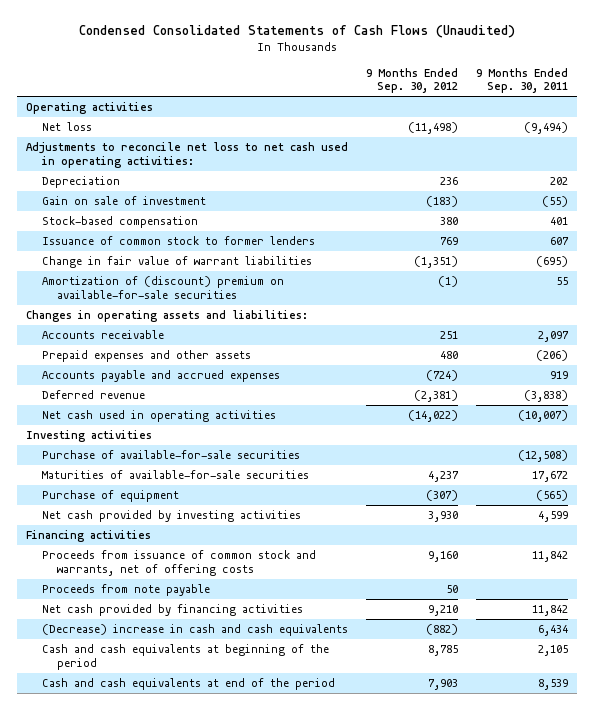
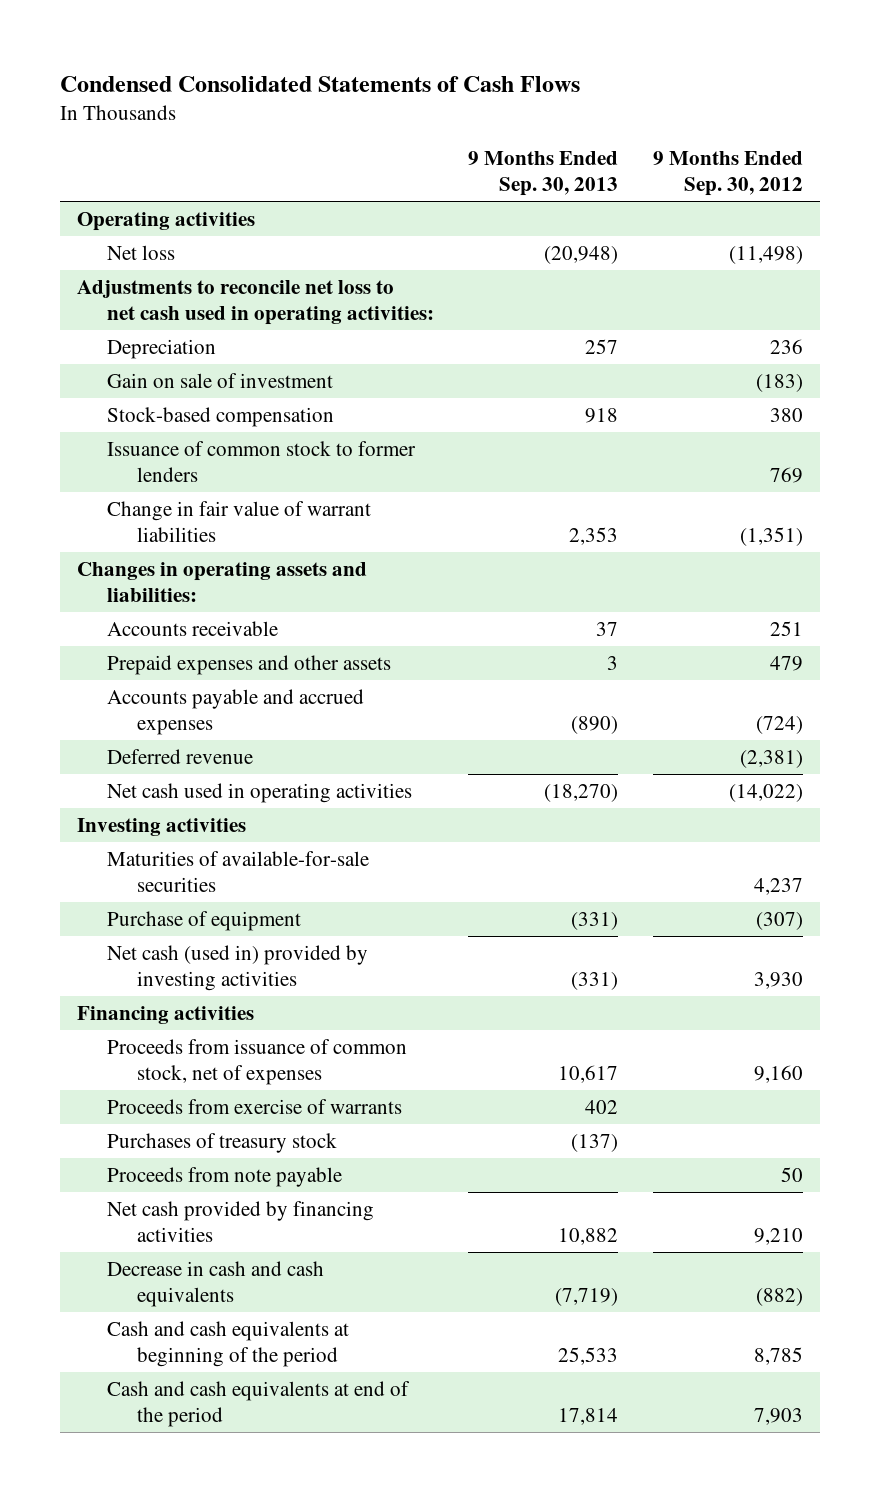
- Condensed Consolidated Statements of Cash Flows (Unaudited)
+ Condensed Consolidated Statements of Cash Flows
- | 9 Months Ended Sep. 30, 2012 | 9 Months Ended Sep. 30, 2011
+ | 9 Months Ended Sep. 30, 2013 | 9 Months Ended Sep. 30, 2012
- Amortization of (discount) premium on available-for-sale securities | (1) | 55
- Prepaid expenses and other assets | 480 | (206)
+ Prepaid expenses and other assets | 3 | 479
- Purchase of available-for-sale securities | | (12,508)
- Net cash provided by investing activities | 3,930 | 4,599
+ Net cash (used in) provided by investing activities | (331) | 3,930
- Proceeds from issuance of common stock and warrants, net of offering costs | 9,160 | 11,842
+ Proceeds from issuance of common stock, net of expenses | 10,617 | 9,160
+ Proceeds from exercise of warrants | 402 |
+ Purchases of treasury stock | (137) |
- (Decrease) increase in cash and cash equivalents | (882) | 6,434
+ Decrease in cash and cash equivalents | (7,719) | (882)

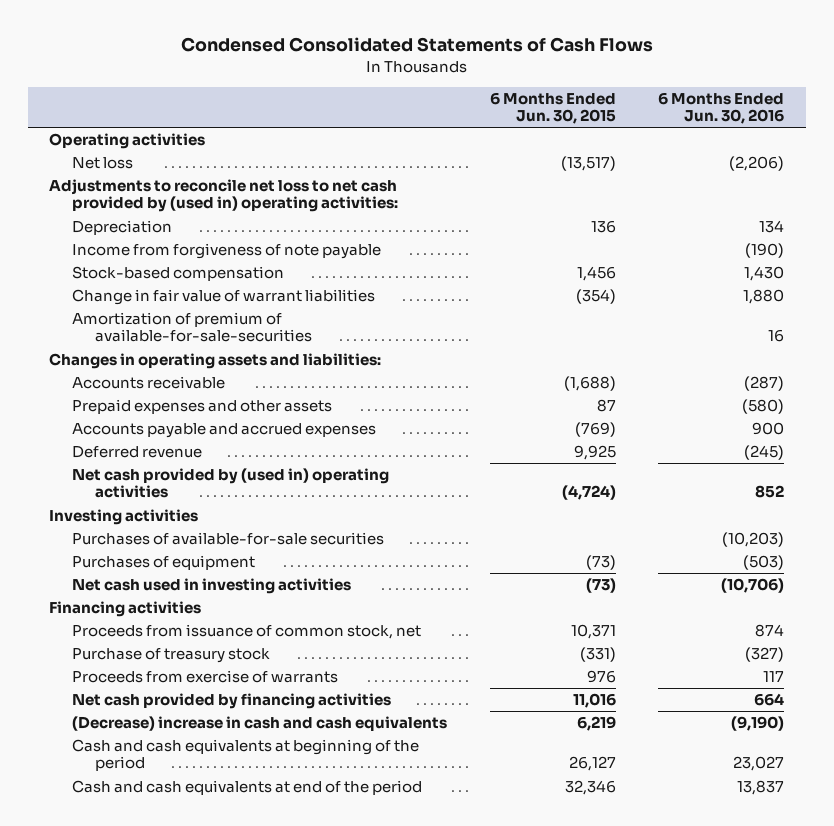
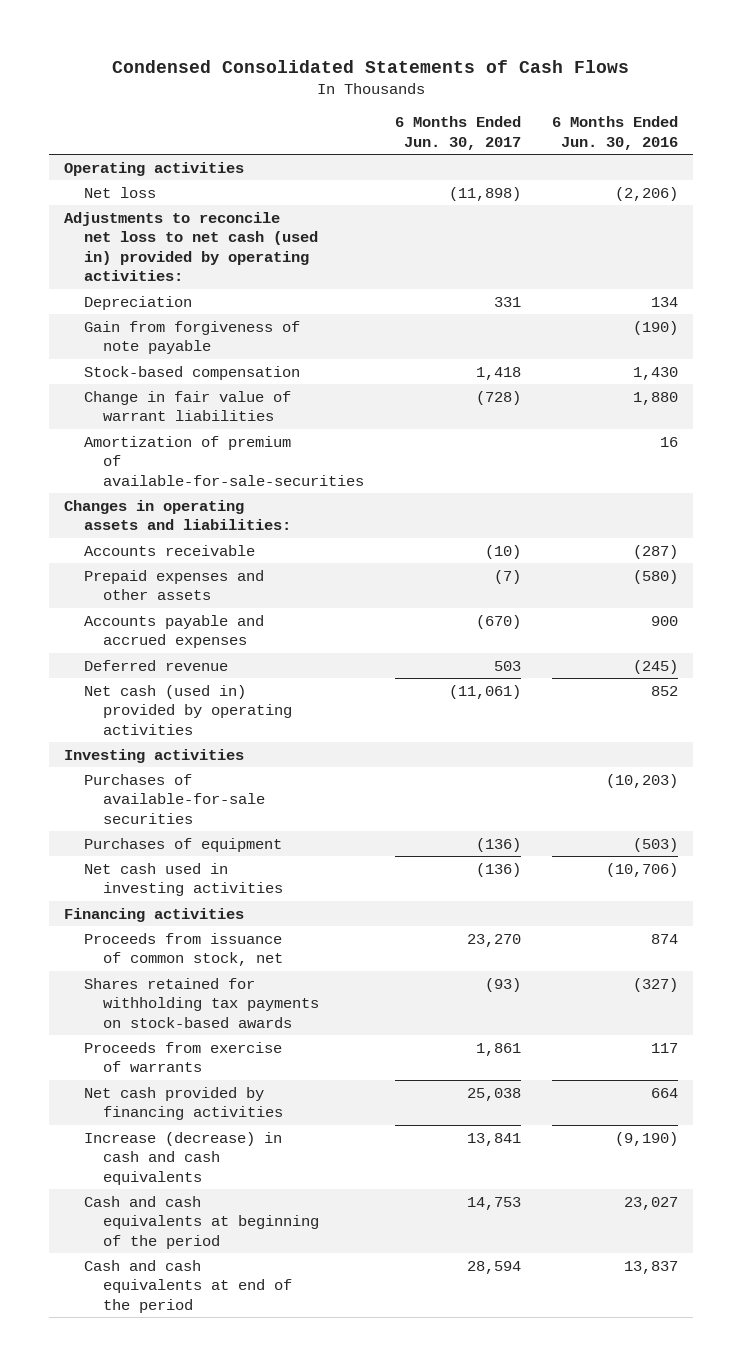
- | 6 Months Ended Jun. 30, 2015 | 6 Months Ended Jun. 30, 2016
+ | 6 Months Ended Jun. 30, 2017 | 6 Months Ended Jun. 30, 2016
- Adjustments to reconcile net loss to net cash provided by (used in) operating activities:
+ Adjustments to reconcile net loss to net cash (used in) provided by operating activities:
- Income from forgiveness of note payable | | (190)
+ Gain from forgiveness of note payable | | (190)
- Net cash provided by (used in) operating activities | (4,724) | 852
+ Net cash (used in) provided by operating activities | (11,061) | 852
- Purchase of treasury stock | (331) | (327)
+ Shares retained for withholding tax payments on stock-based awards | (93) | (327)
- (Decrease) increase in cash and cash equivalents | 6,219 | (9,190)
+ Increase (decrease) in cash and cash equivalents | 13,841 | (9,190)

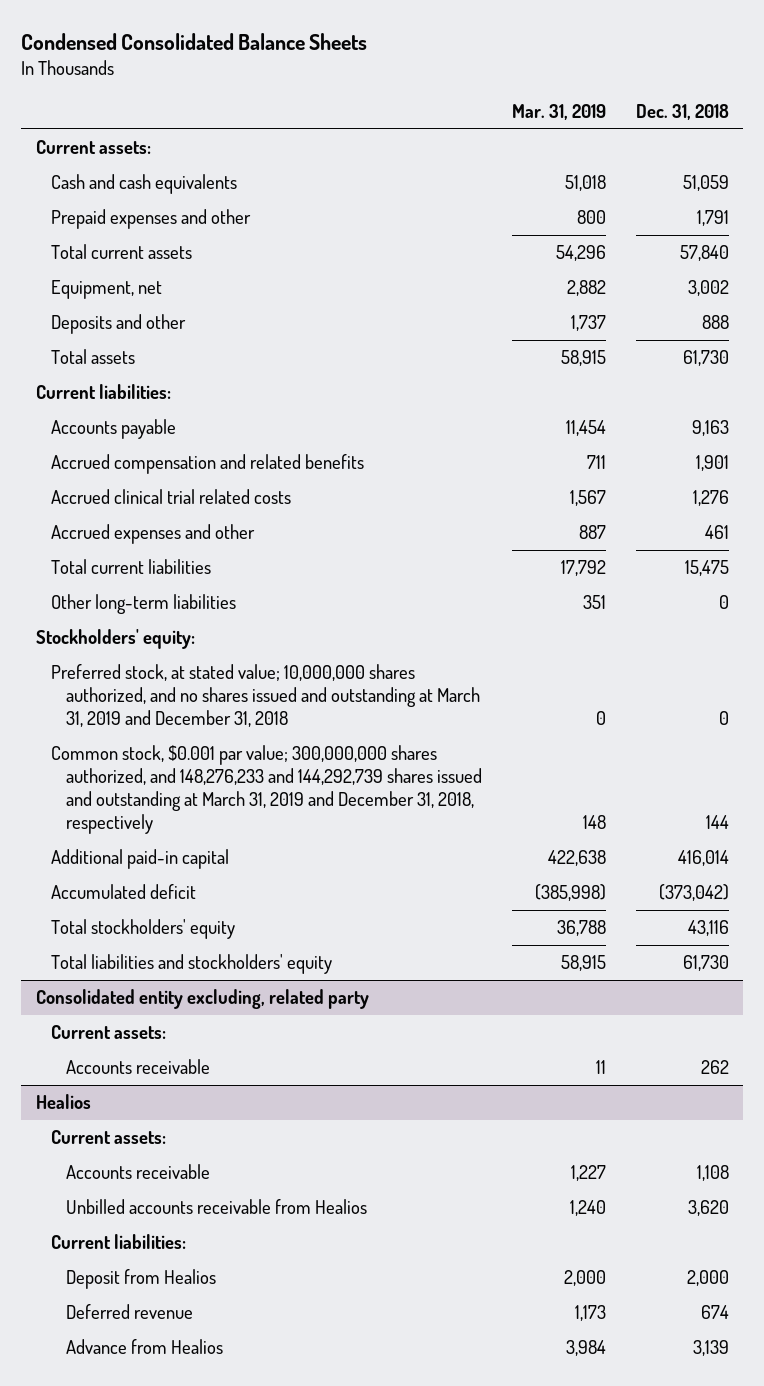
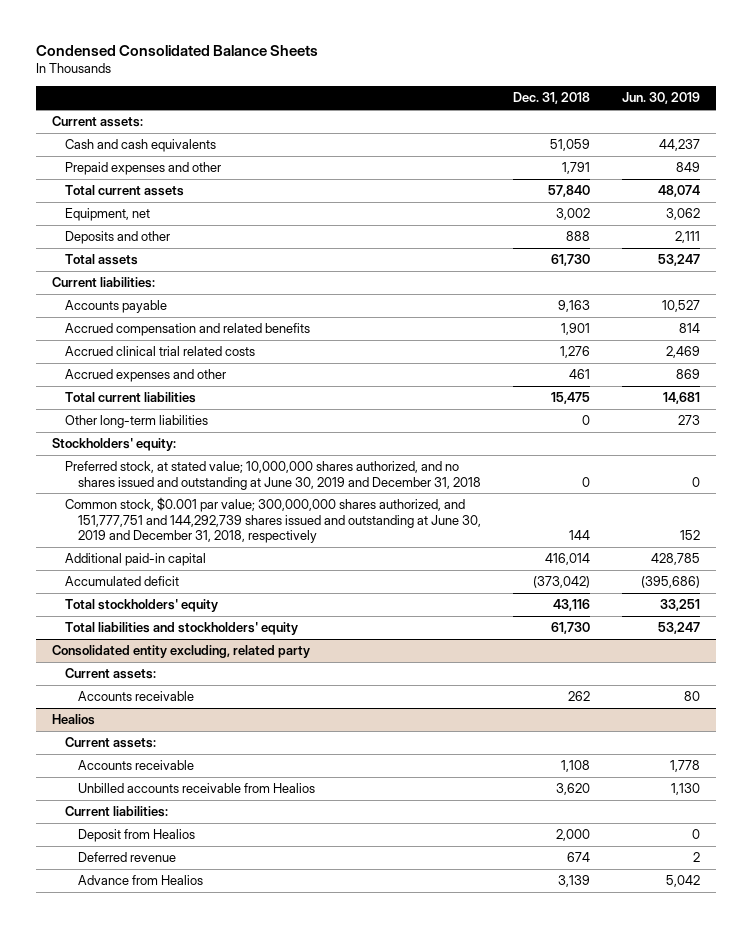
- | Mar. 31, 2019 | Dec. 31, 2018
+ | Dec. 31, 2018 | Jun. 30, 2019
- Preferred stock, at stated value; 10,000,000 shares authorized, and no shares issued and outstanding at March 31, 2019 and December 31, 2018 | 0 | 0
- Common stock, $0.001 par value; 300,000,000 shares authorized, and 148,276,233 and 144,292,739 shares issued and outstanding at March 31, 2019 and December 31, 2018, respectively | 148 | 144
+ Preferred stock, at stated value; 10,000,000 shares authorized, and no shares issued and outstanding at June 30, 2019 and December 31, 2018 | 0 | 0
+ Common stock, $0.001 par value; 300,000,000 shares authorized, and 151,777,751 and 144,292,739 shares issued and outstanding at June 30, 2019 and December 31, 2018, respectively | 144 | 152

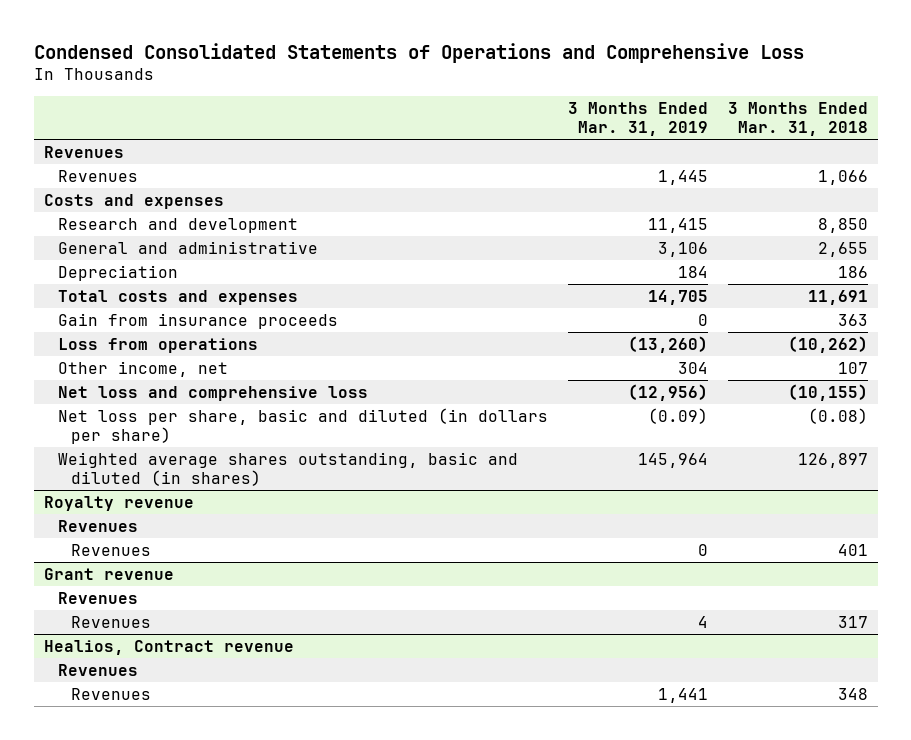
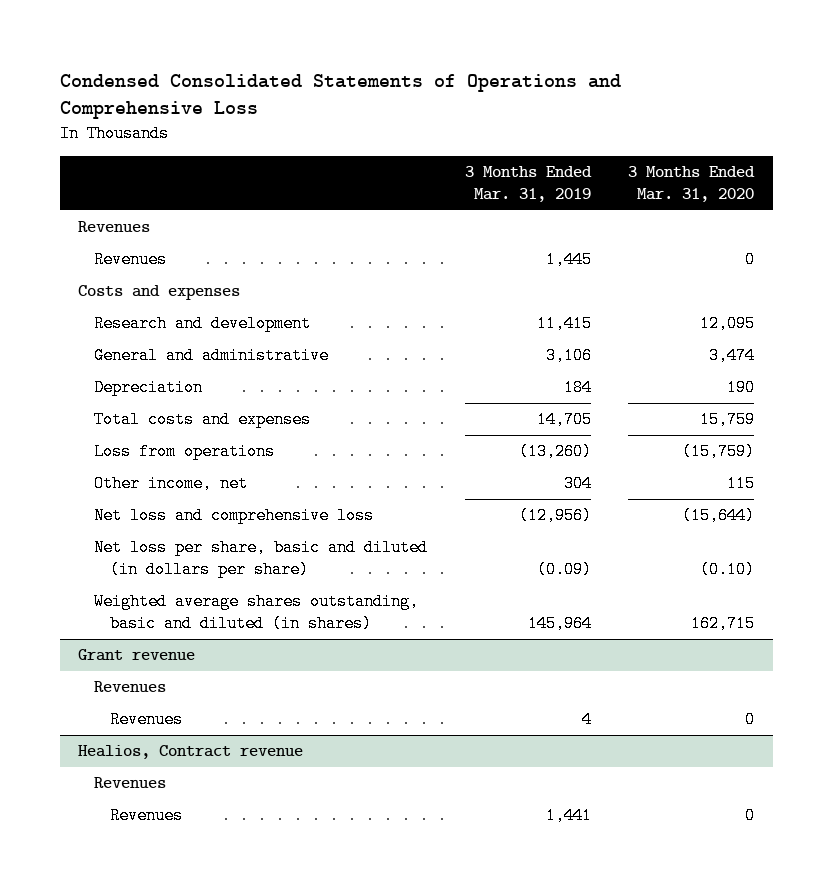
- | 3 Months Ended Mar. 31, 2019 | 3 Months Ended Mar. 31, 2018
+ | 3 Months Ended Mar. 31, 2019 | 3 Months Ended Mar. 31, 2020
- Gain from insurance proceeds | 0 | 363
- Royalty revenue
- Revenues
- Revenues | 0 | 401

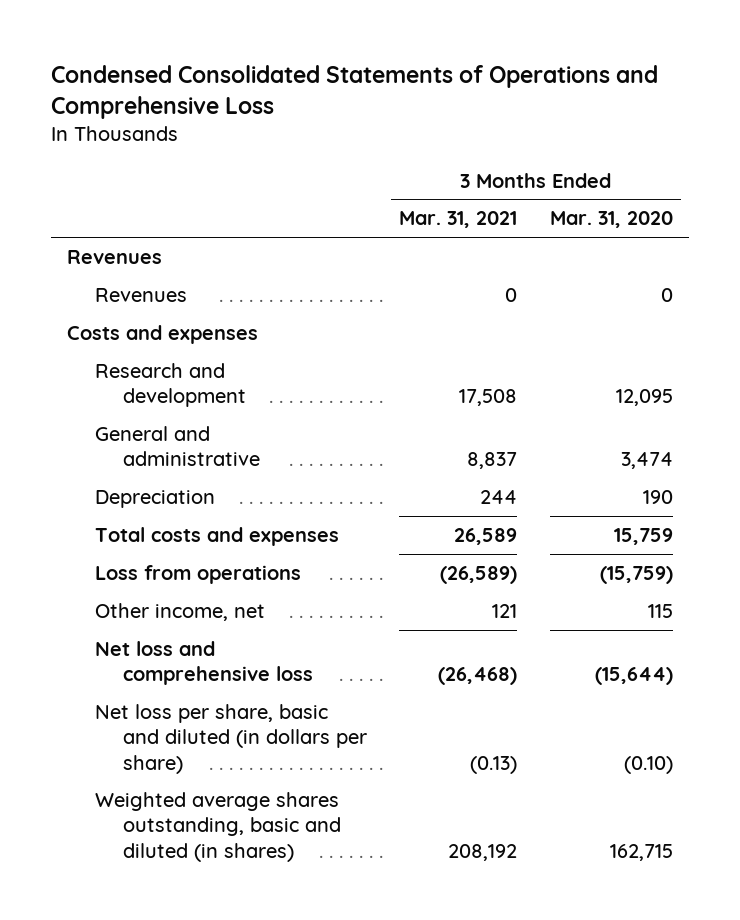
- | 3 Months Ended Mar. 31, 2019 | 3 Months Ended Mar. 31, 2020
+ | 3 Months Ended Mar. 31, 2021 | 3 Months Ended Mar. 31, 2020
- Grant revenue
- Revenues
- Revenues | 4 | 0
- Healios, Contract revenue
- Revenues
- Revenues | 1,441 | 0

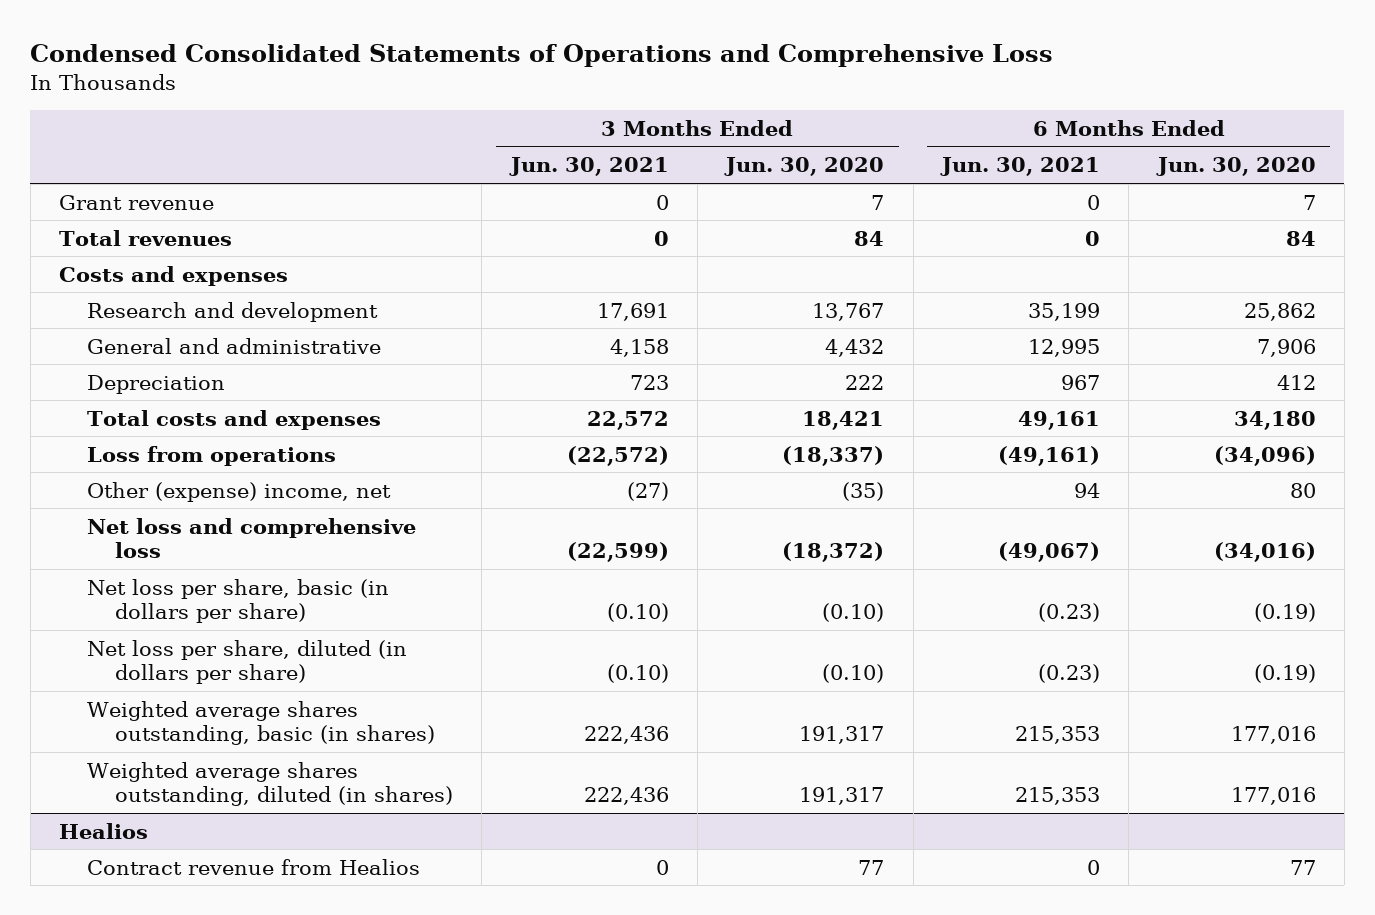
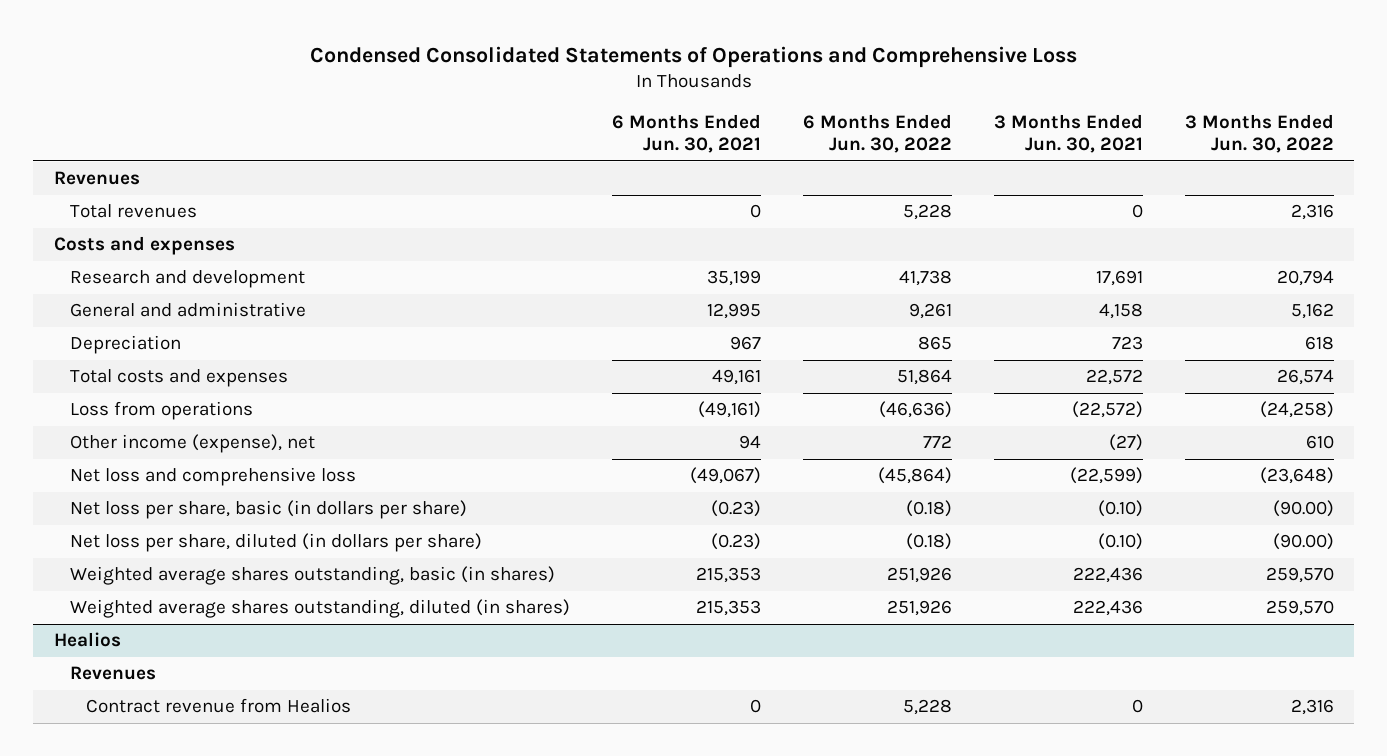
- | 3 Months Ended Jun. 30, 2021 | 3 Months Ended Jun. 30, 2020 | 6 Months Ended Jun. 30, 2021 | 6 Months Ended Jun. 30, 2020
+ | 6 Months Ended Jun. 30, 2021 | 6 Months Ended Jun. 30, 2022 | 3 Months Ended Jun. 30, 2021 | 3 Months Ended Jun. 30, 2022
- Grant revenue | 0 | 7 | 0 | 7
+ Revenues
- Other (expense) income, net | (27) | (35) | 94 | 80
+ Other income (expense), net | 94 | 772 | (27) | 610
@ Healios
+ Revenues

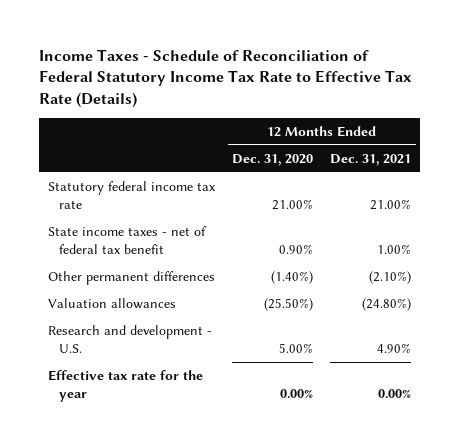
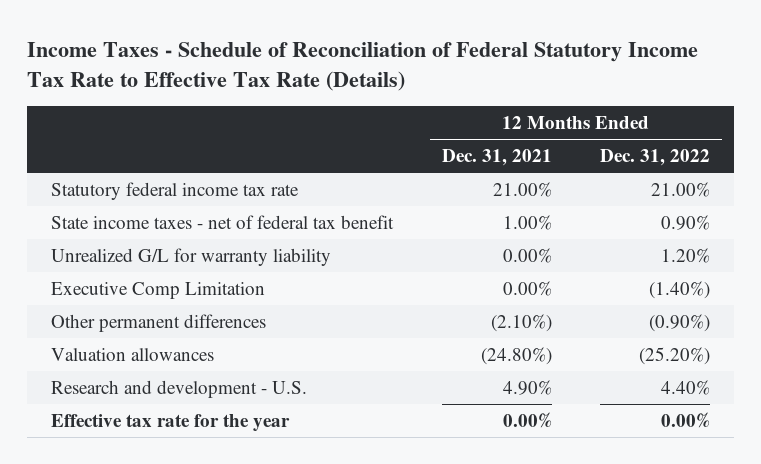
- | 12 Months Ended Dec. 31, 2020 | 12 Months Ended Dec. 31, 2021
+ | 12 Months Ended Dec. 31, 2021 | 12 Months Ended Dec. 31, 2022
+ Unrealized G/L for warranty liability | 0.00% | 1.20%
+ Executive Comp Limitation | 0.00% | (1.40%)

